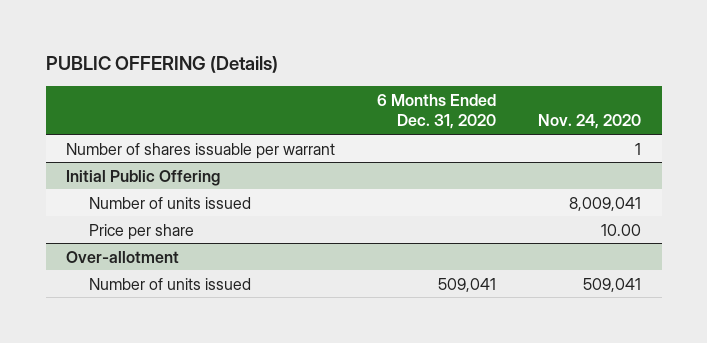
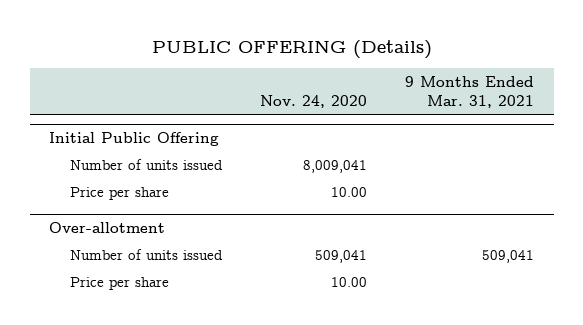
- | 6 Months Ended Dec. 31, 2020 | Nov. 24, 2020
+ | Nov. 24, 2020 | 9 Months Ended Mar. 31, 2021
- Number of shares issuable per warrant | | 1
@ Over-allotment
+ Price per share | 10.00 |

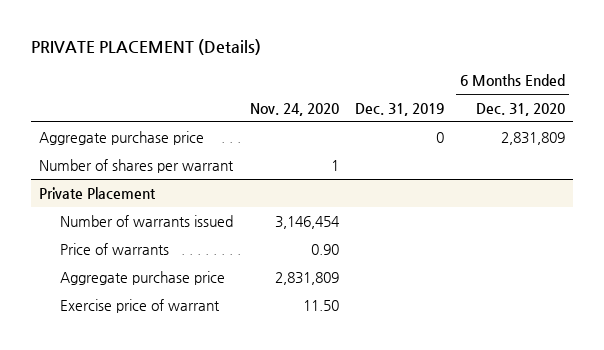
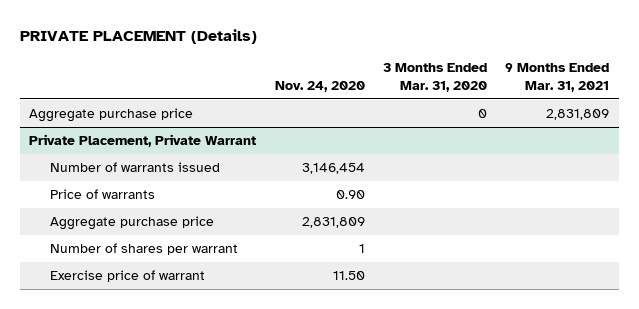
- | Nov. 24, 2020 | Dec. 31, 2019 | 6 Months Ended Dec. 31, 2020
+ | Nov. 24, 2020 | 3 Months Ended Mar. 31, 2020 | 9 Months Ended Mar. 31, 2021
- Number of shares per warrant | 1 | |
- Private Placement
+ Private Placement, Private Warrant
+ Number of shares per warrant | 1 | |

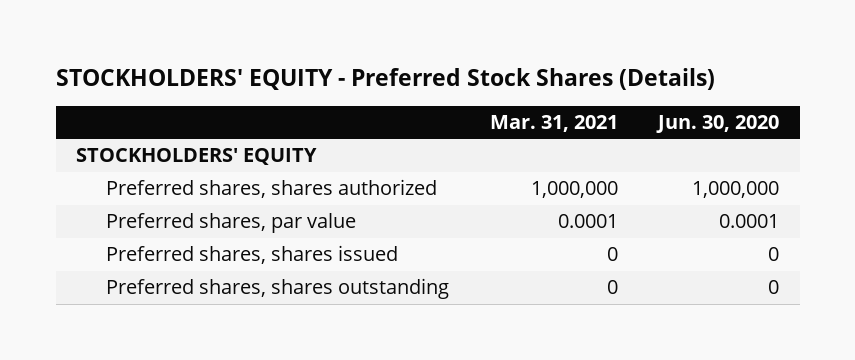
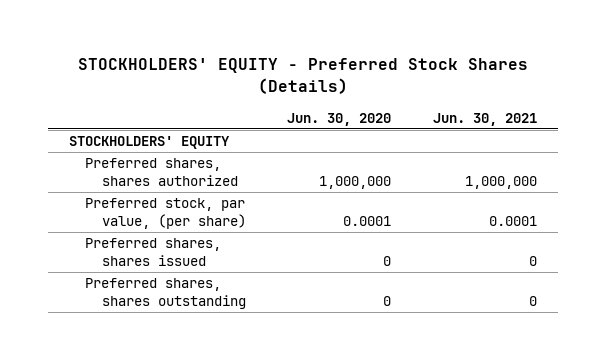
- | Mar. 31, 2021 | Jun. 30, 2020
+ | Jun. 30, 2020 | Jun. 30, 2021
- Preferred shares, par value | 0.0001 | 0.0001
+ Preferred stock, par value, (per share) | 0.0001 | 0.0001

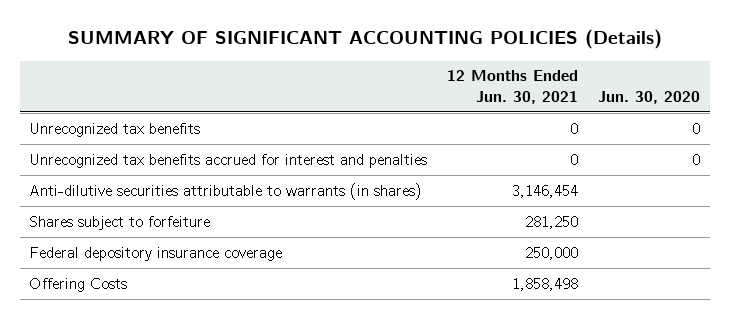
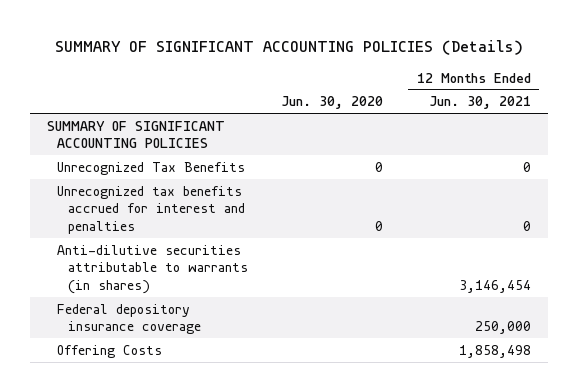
- | 12 Months Ended Jun. 30, 2021 | Jun. 30, 2020
+ | Jun. 30, 2020 | 12 Months Ended Jun. 30, 2021
- Unrecognized tax benefits | 0 | 0
+ SUMMARY OF SIGNIFICANT ACCOUNTING POLICIES
+ Unrecognized Tax Benefits | 0 | 0
- Shares subject to forfeiture | 281,250 |

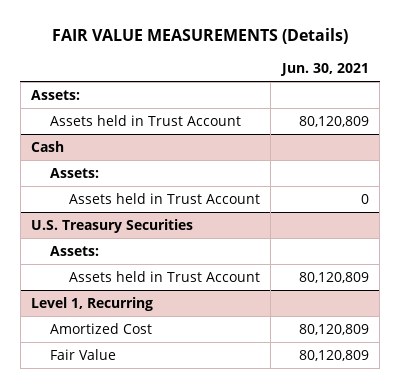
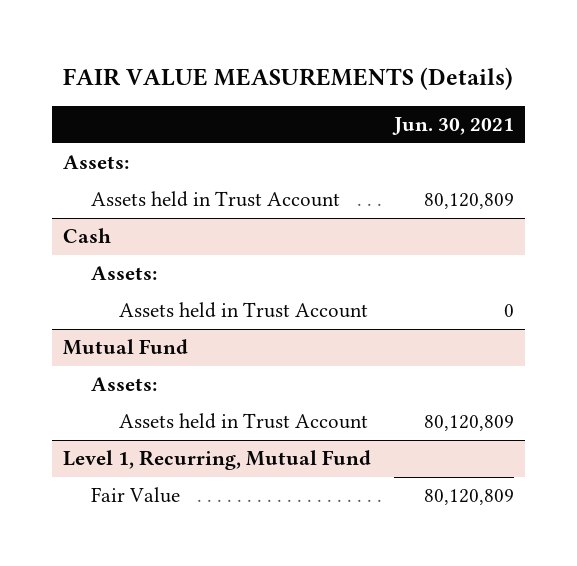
- U.S. Treasury Securities
+ Mutual Fund
- Level 1, Recurring
- Amortized Cost | 80,120,809
+ Level 1, Recurring, Mutual Fund

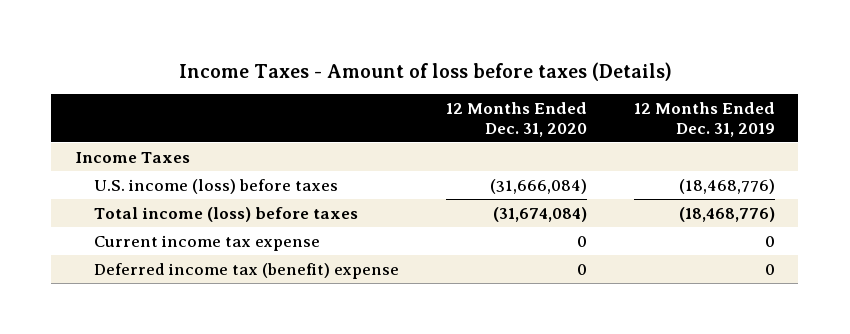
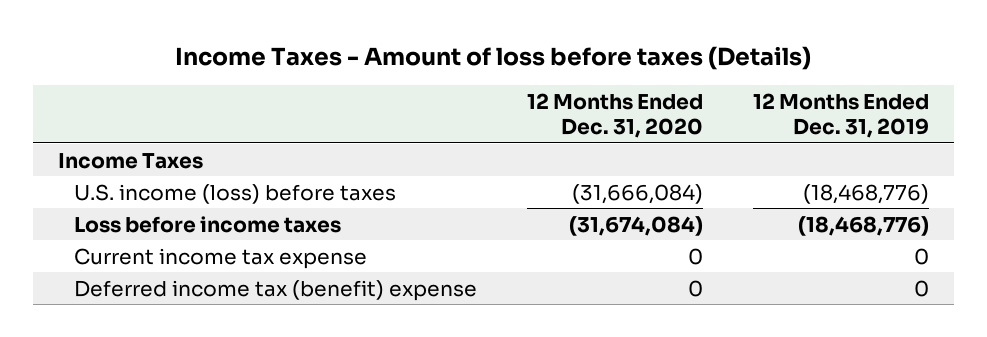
- Total income (loss) before taxes | (31,674,084) | (18,468,776)
+ Loss before income taxes | (31,674,084) | (18,468,776)

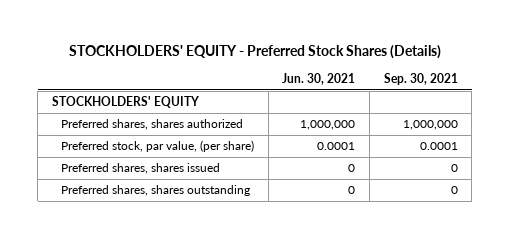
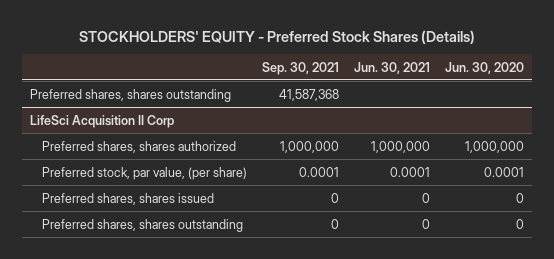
- | Jun. 30, 2021 | Sep. 30, 2021
+ | Sep. 30, 2021 | Jun. 30, 2021 | Jun. 30, 2020
- STOCKHOLDERS' EQUITY
+ Preferred shares, shares outstanding | 41,587,368 | |
+ LifeSci Acquisition II Corp

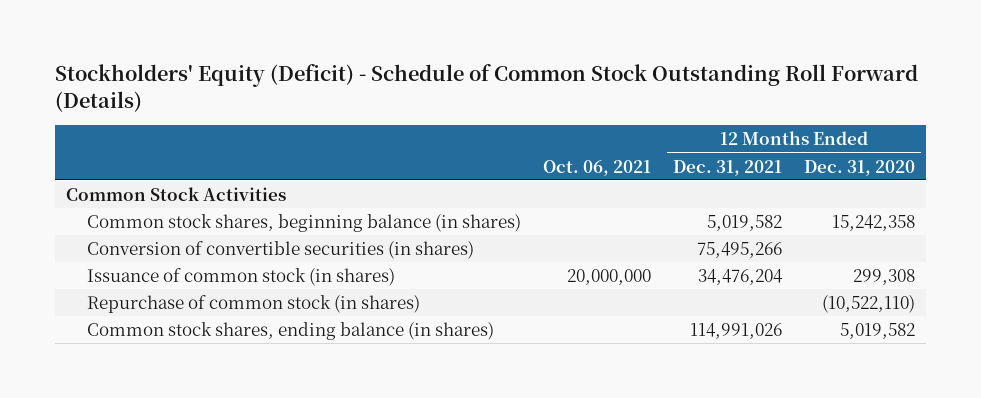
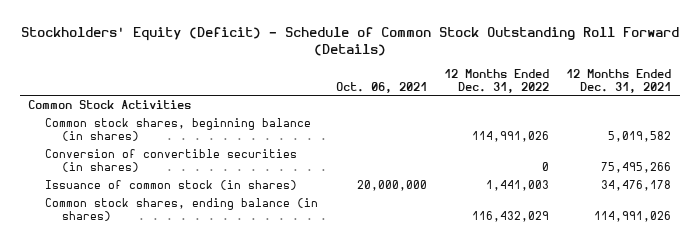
- | Oct. 06, 2021 | 12 Months Ended Dec. 31, 2021 | 12 Months Ended Dec. 31, 2020
+ | Oct. 06, 2021 | 12 Months Ended Dec. 31, 2022 | 12 Months Ended Dec. 31, 2021
- Issuance of common stock (in shares) | 20,000,000 | 34,476,204 | 299,308
- Repurchase of common stock (in shares) | | | (10,522,110)
+ Issuance of common stock (in shares) | 20,000,000 | 1,441,003 | 34,476,178

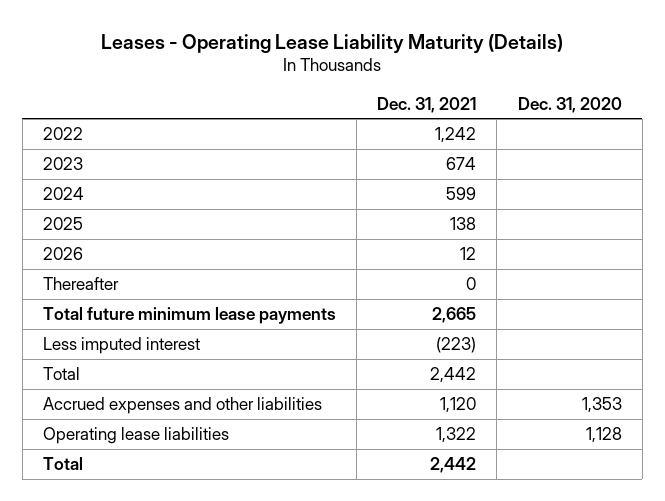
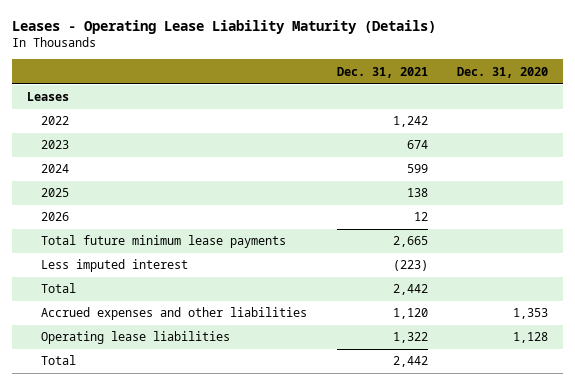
+ Leases
- Thereafter | 0 |

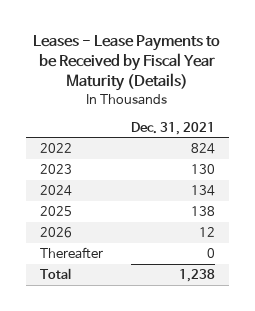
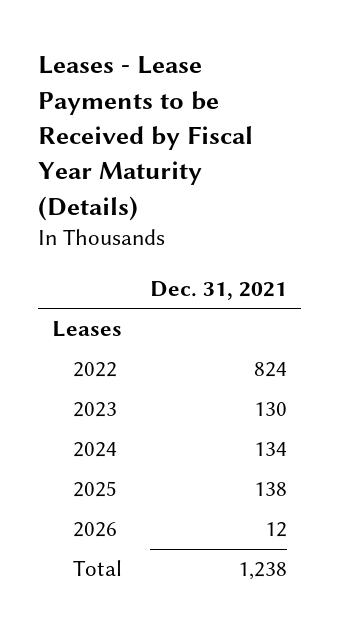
+ Leases
- Thereafter | 0

